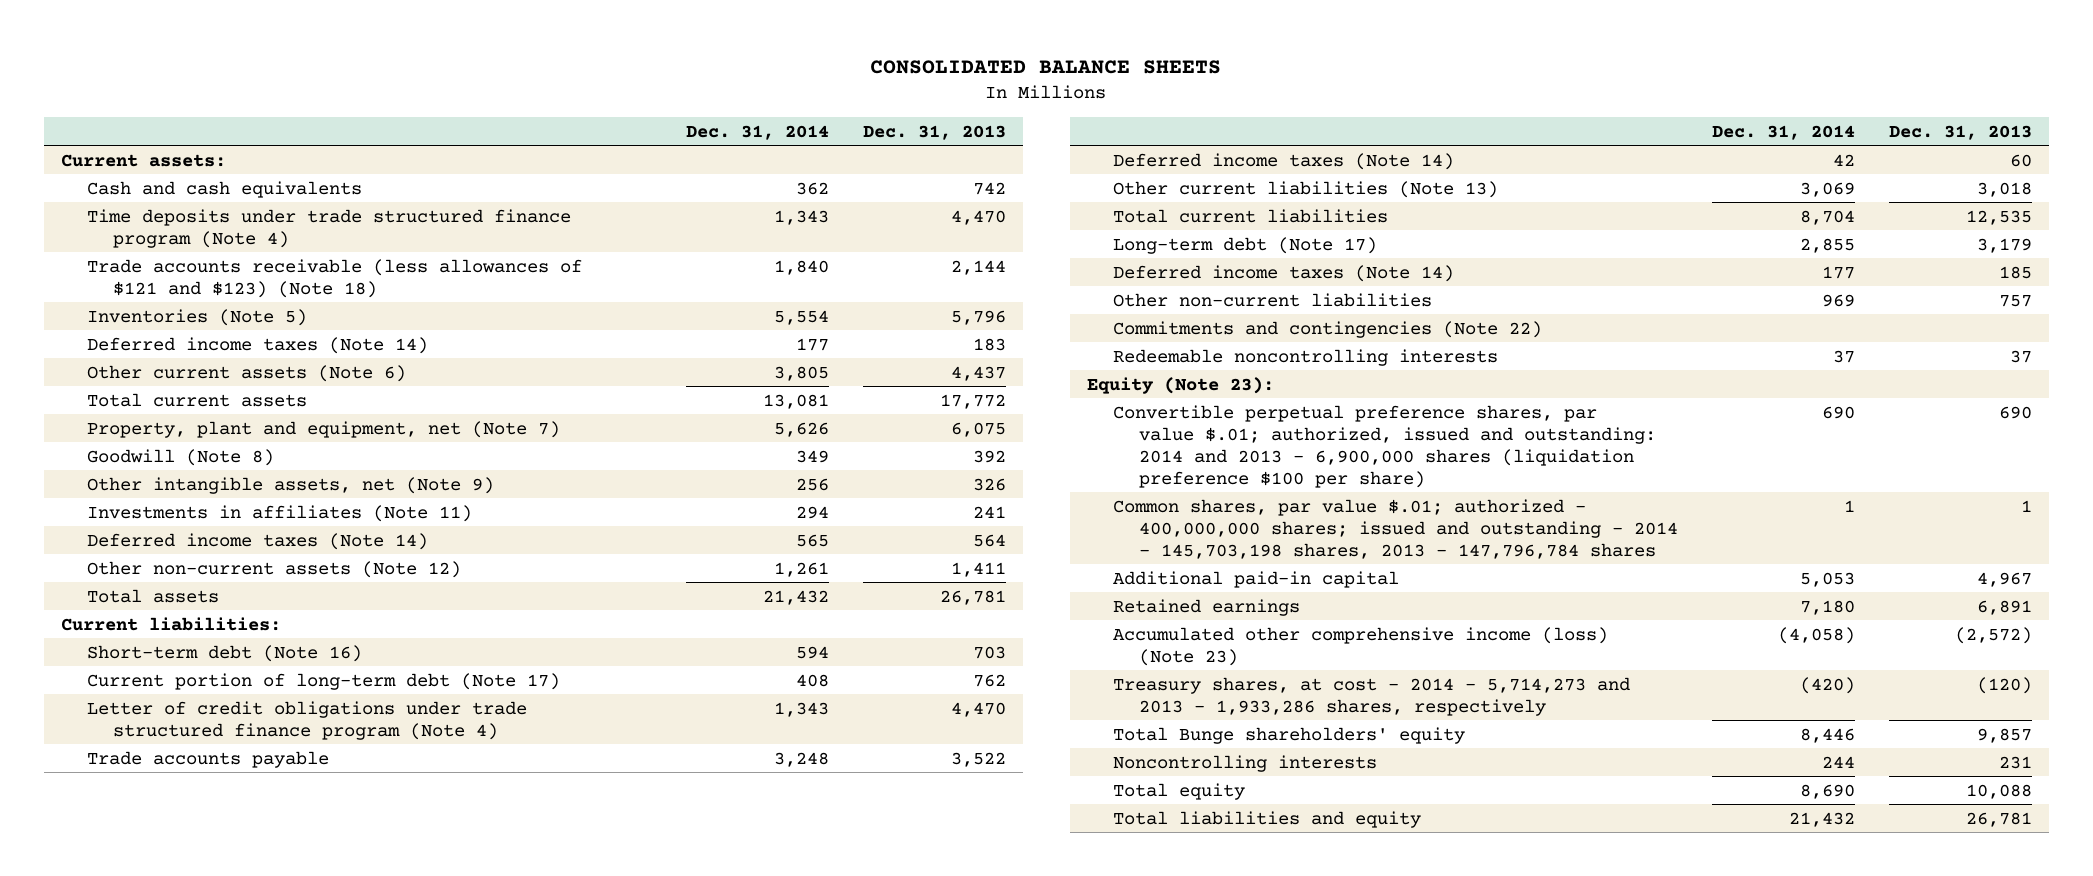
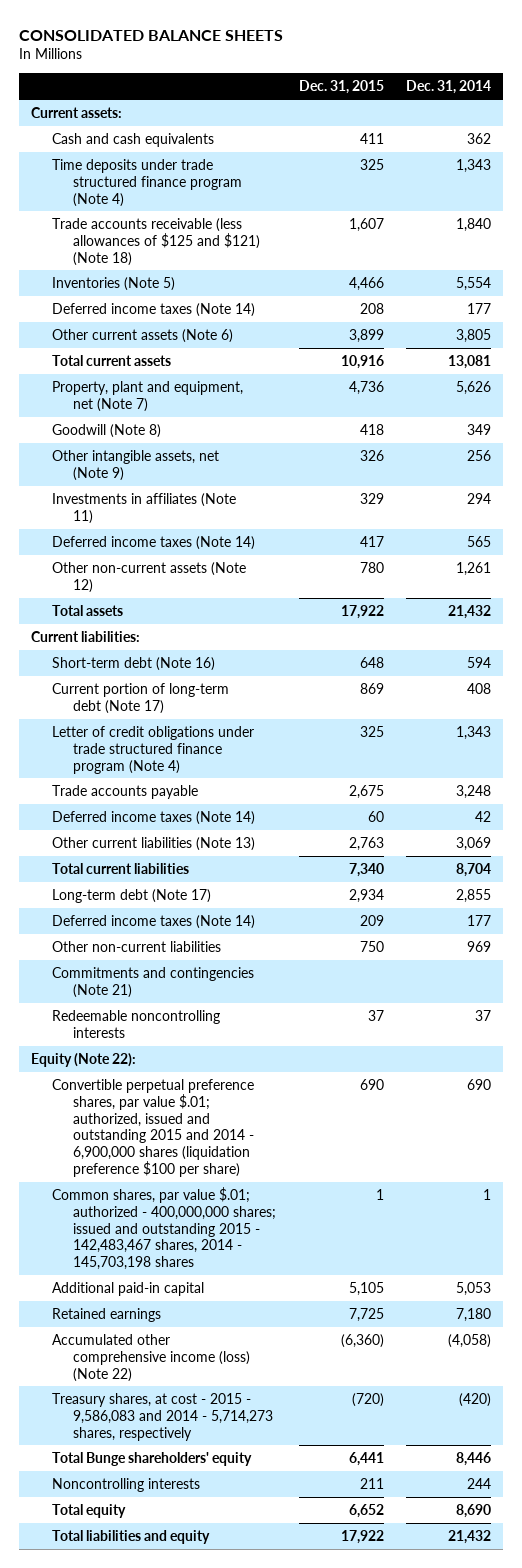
- | Dec. 31, 2014 | Dec. 31, 2013
+ | Dec. 31, 2015 | Dec. 31, 2014
- Trade accounts receivable (less allowances of $121 and $123) (Note 18) | 1,840 | 2,144
+ Trade accounts receivable (less allowances of $125 and $121) (Note 18) | 1,607 | 1,840
- Commitments and contingencies (Note 22)
+ Commitments and contingencies (Note 21)
- Equity (Note 23):
- Convertible perpetual preference shares, par value $.01; authorized, issued and outstanding: 2014 and 2013 - 6,900,000 shares (liquidation preference $100 per share) | 690 | 690
- Common shares, par value $.01; authorized - 400,000,000 shares; issued and outstanding - 2014 - 145,703,198 shares, 2013 - 147,796,784 shares | 1 | 1
+ Equity (Note 22):
+ Convertible perpetual preference shares, par value $.01; authorized, issued and outstanding 2015 and 2014 - 6,900,000 shares (liquidation preference $100 per share) | 690 | 690
+ Common shares, par value $.01; authorized - 400,000,000 shares; issued and outstanding 2015 - 142,483,467 shares, 2014 - 145,703,198 shares | 1 | 1
- Accumulated other comprehensive income (loss) (Note 23) | (4,058) | (2,572)
- Treasury shares, at cost - 2014 - 5,714,273 and 2013 - 1,933,286 shares, respectively | (420) | (120)
+ Accumulated other comprehensive income (loss) (Note 22) | (6,360) | (4,058)
+ Treasury shares, at cost - 2015 - 9,586,083 and 2014 - 5,714,273 shares, respectively | (720) | (420)

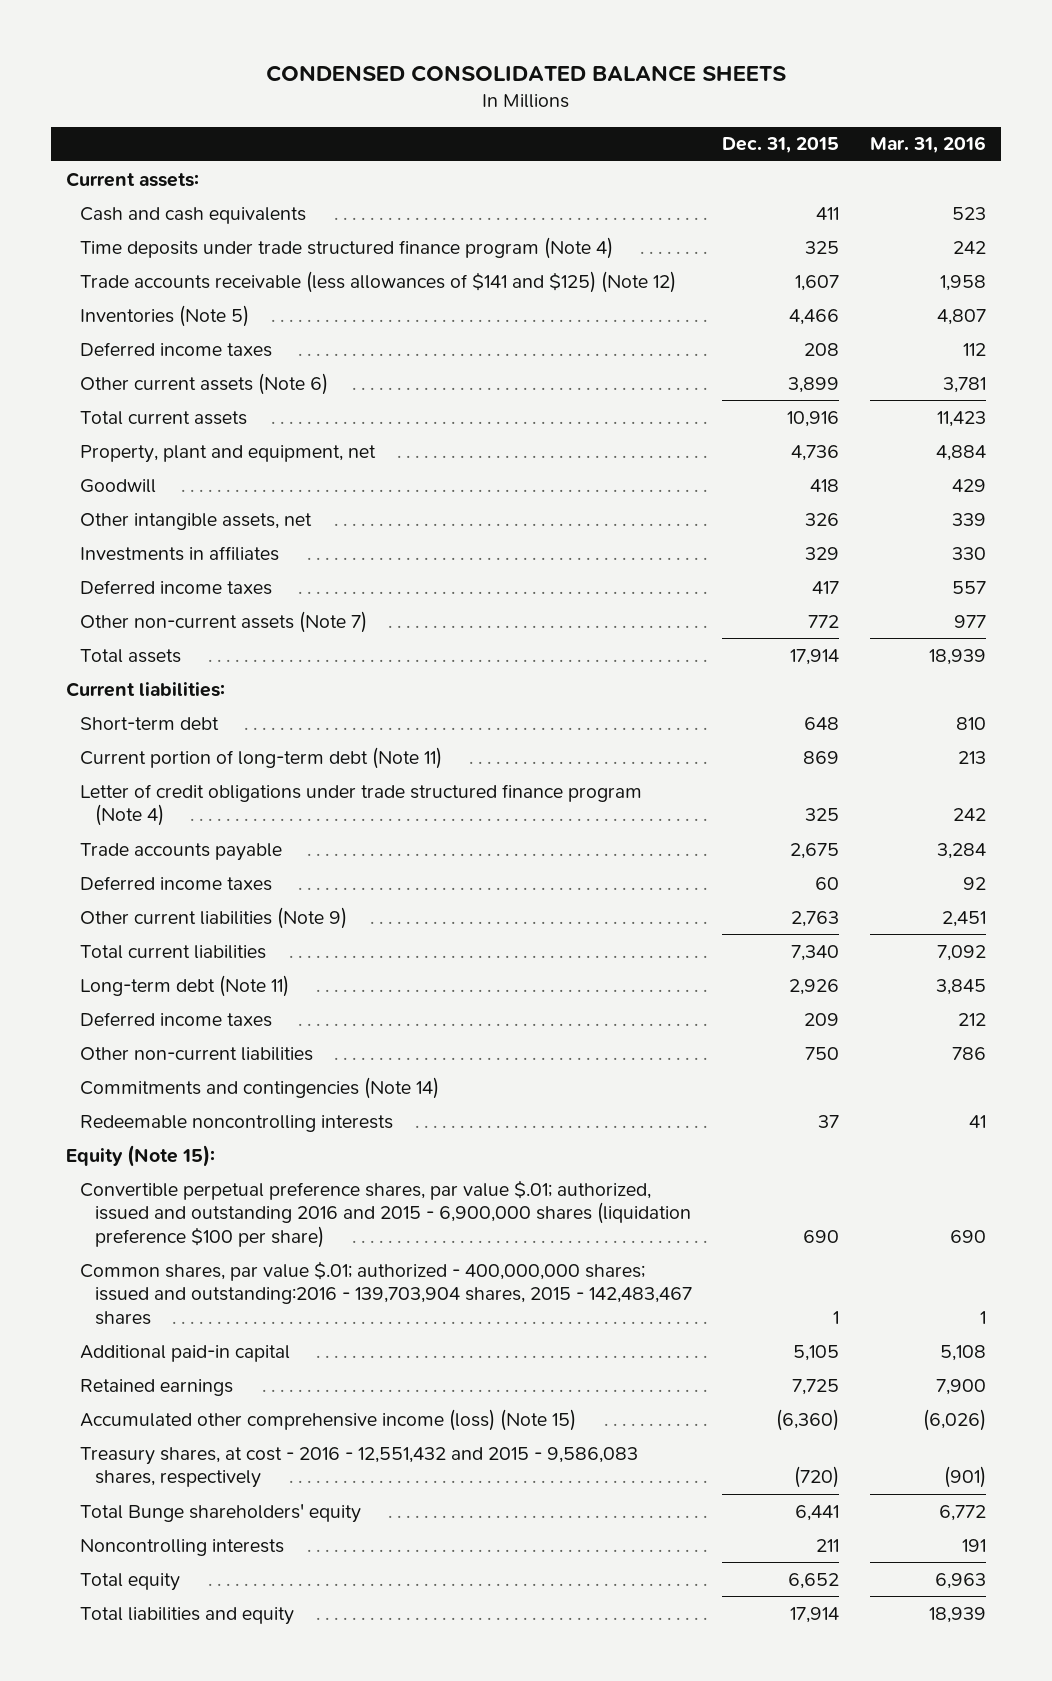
- CONSOLIDATED BALANCE SHEETS
+ CONDENSED CONSOLIDATED BALANCE SHEETS
- | Dec. 31, 2015 | Dec. 31, 2014
+ | Dec. 31, 2015 | Mar. 31, 2016
- Trade accounts receivable (less allowances of $125 and $121) (Note 18) | 1,607 | 1,840
+ Trade accounts receivable (less allowances of $141 and $125) (Note 12) | 1,607 | 1,958
- Deferred income taxes (Note 14) | 208 | 177
+ Deferred income taxes | 208 | 112
- Property, plant and equipment, net (Note 7) | 4,736 | 5,626
- Goodwill (Note 8) | 418 | 349
- Other intangible assets, net (Note 9) | 326 | 256
- Investments in affiliates (Note 11) | 329 | 294
- Deferred income taxes (Note 14) | 417 | 565
- Other non-current assets (Note 12) | 780 | 1,261
- Total assets | 17,922 | 21,432
+ Property, plant and equipment, net | 4,736 | 4,884
+ Goodwill | 418 | 429
+ Other intangible assets, net | 326 | 339
+ Investments in affiliates | 329 | 330
+ Deferred income taxes | 417 | 557
+ Other non-current assets (Note 7) | 772 | 977
+ Total assets | 17,914 | 18,939
- Short-term debt (Note 16) | 648 | 594
- Current portion of long-term debt (Note 17) | 869 | 408
+ Short-term debt | 648 | 810
+ Current portion of long-term debt (Note 11) | 869 | 213
- Deferred income taxes (Note 14) | 60 | 42
- Other current liabilities (Note 13) | 2,763 | 3,069
+ Deferred income taxes | 60 | 92
+ Other current liabilities (Note 9) | 2,763 | 2,451
- Long-term debt (Note 17) | 2,934 | 2,855
- Deferred income taxes (Note 14) | 209 | 177
+ Long-term debt (Note 11) | 2,926 | 3,845
+ Deferred income taxes | 209 | 212
- Commitments and contingencies (Note 21)
+ Commitments and contingencies (Note 14)
- Equity (Note 22):
- Convertible perpetual preference shares, par value $.01; authorized, issued and outstanding 2015 and 2014 - 6,900,000 shares (liquidation preference $100 per share) | 690 | 690
- Common shares, par value $.01; authorized - 400,000,000 shares; issued and outstanding 2015 - 142,483,467 shares, 2014 - 145,703,198 shares | 1 | 1
+ Equity (Note 15):
+ Convertible perpetual preference shares, par value $.01; authorized, issued and outstanding 2016 and 2015 - 6,900,000 shares (liquidation preference $100 per share) | 690 | 690
+ Common shares, par value $.01; authorized - 400,000,000 shares; issued and outstanding:2016 - 139,703,904 shares, 2015 - 142,483,467 shares | 1 | 1
- Accumulated other comprehensive income (loss) (Note 22) | (6,360) | (4,058)
- Treasury shares, at cost - 2015 - 9,586,083 and 2014 - 5,714,273 shares, respectively | (720) | (420)
+ Accumulated other comprehensive income (loss) (Note 15) | (6,360) | (6,026)
+ Treasury shares, at cost - 2016 - 12,551,432 and 2015 - 9,586,083 shares, respectively | (720) | (901)
- Total liabilities and equity | 17,922 | 21,432
+ Total liabilities and equity | 17,914 | 18,939

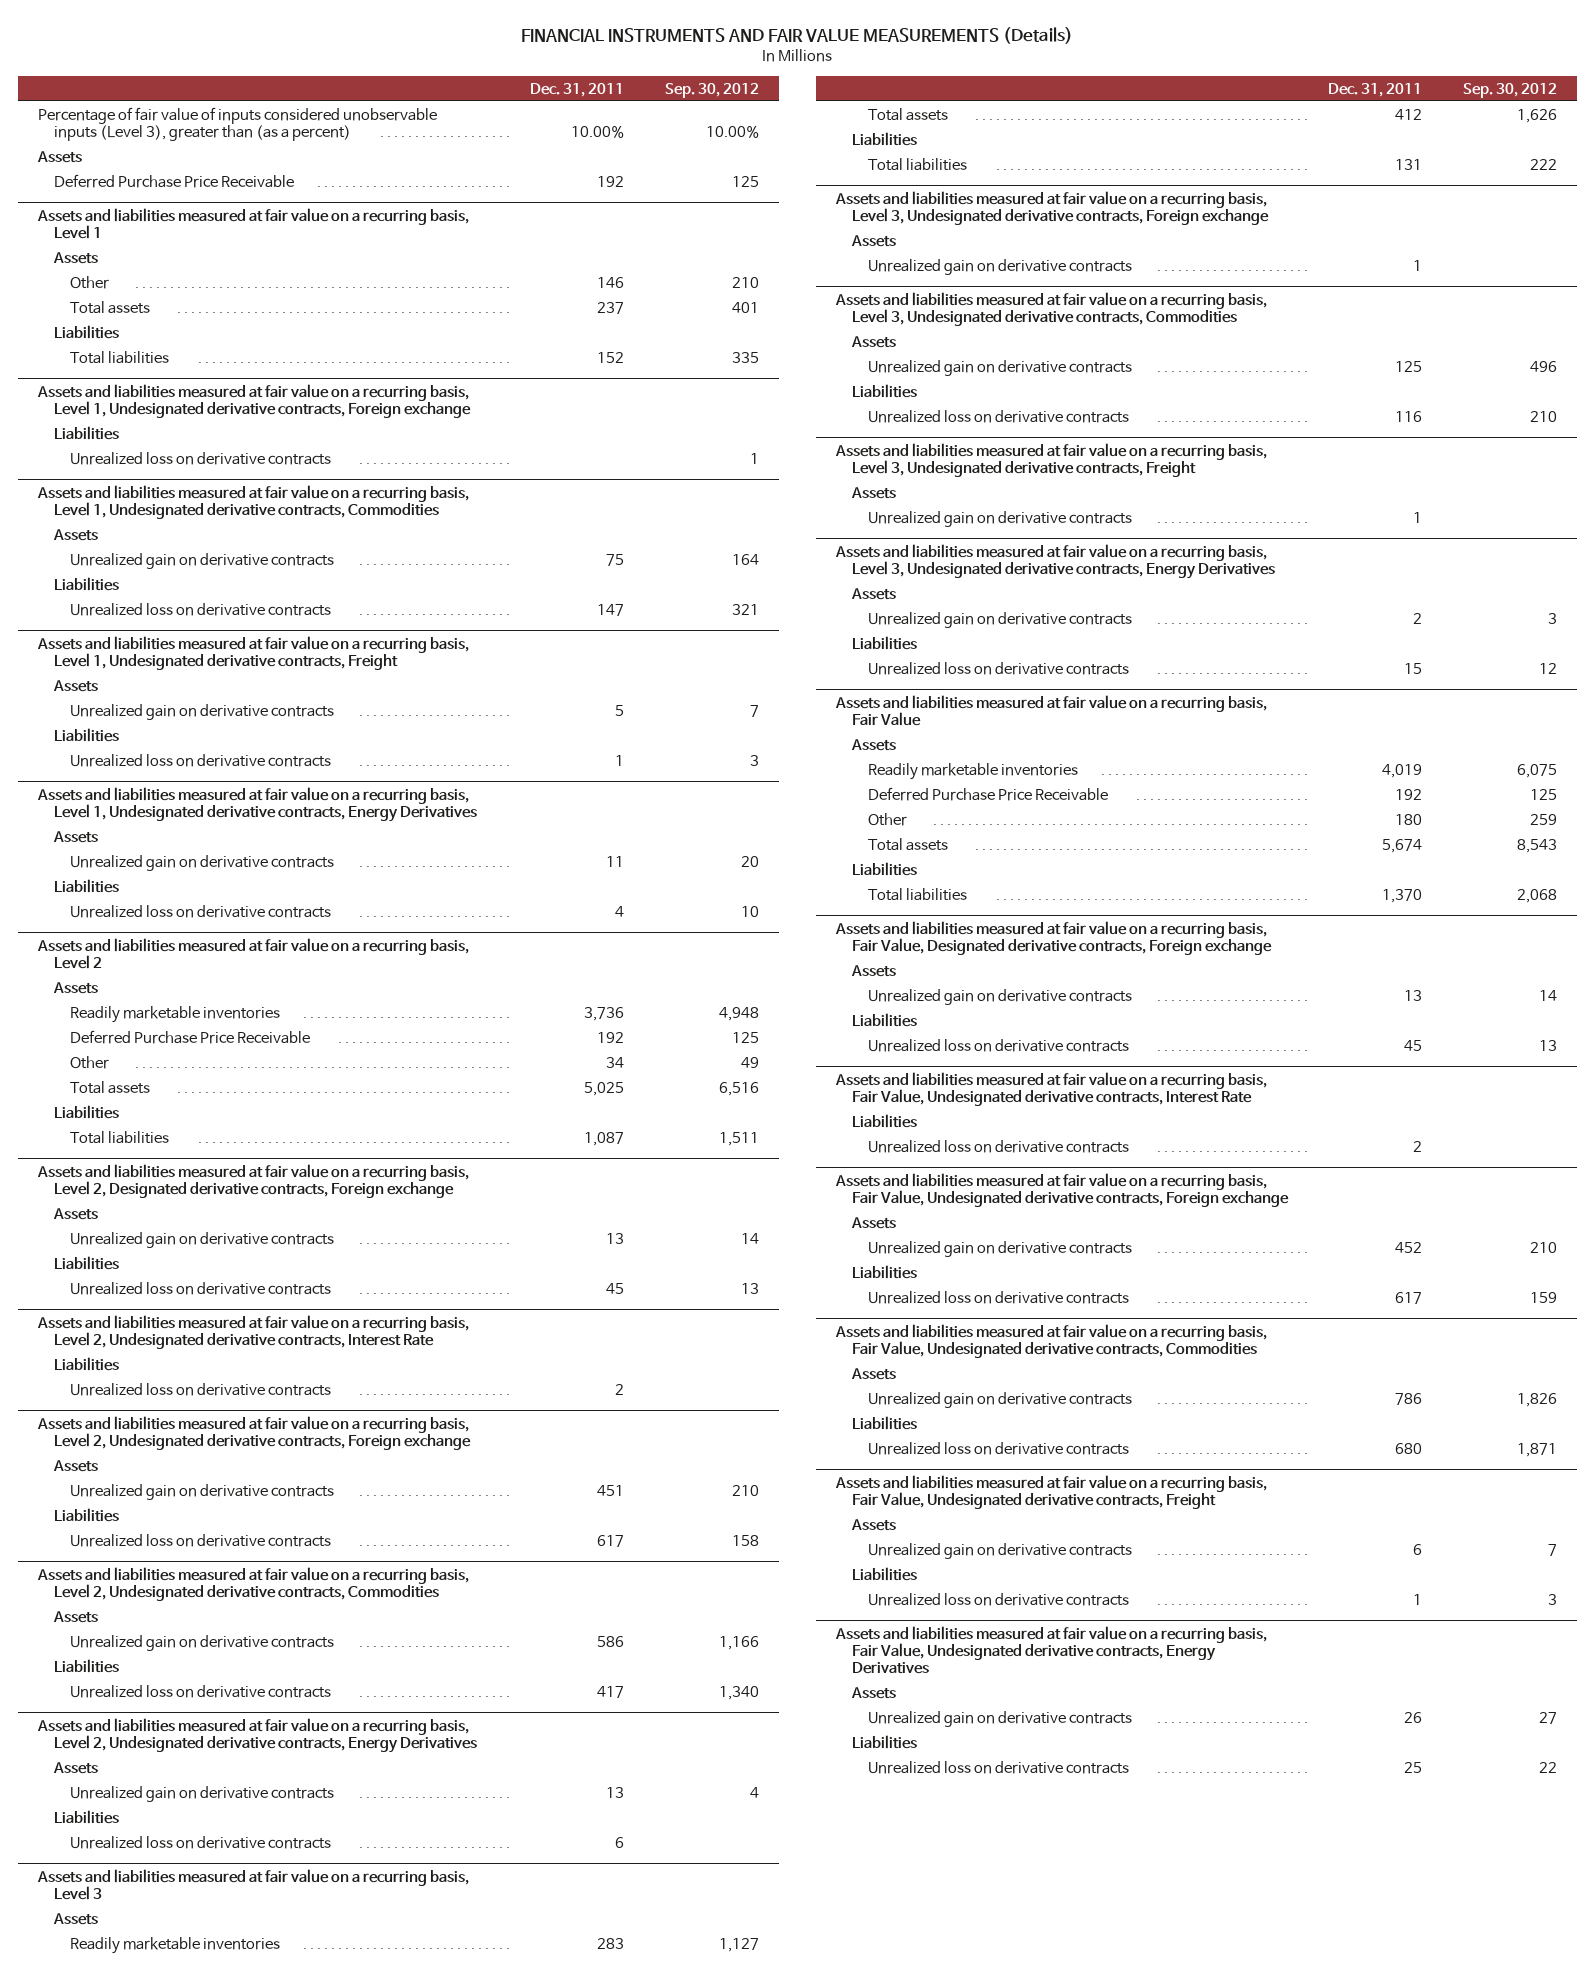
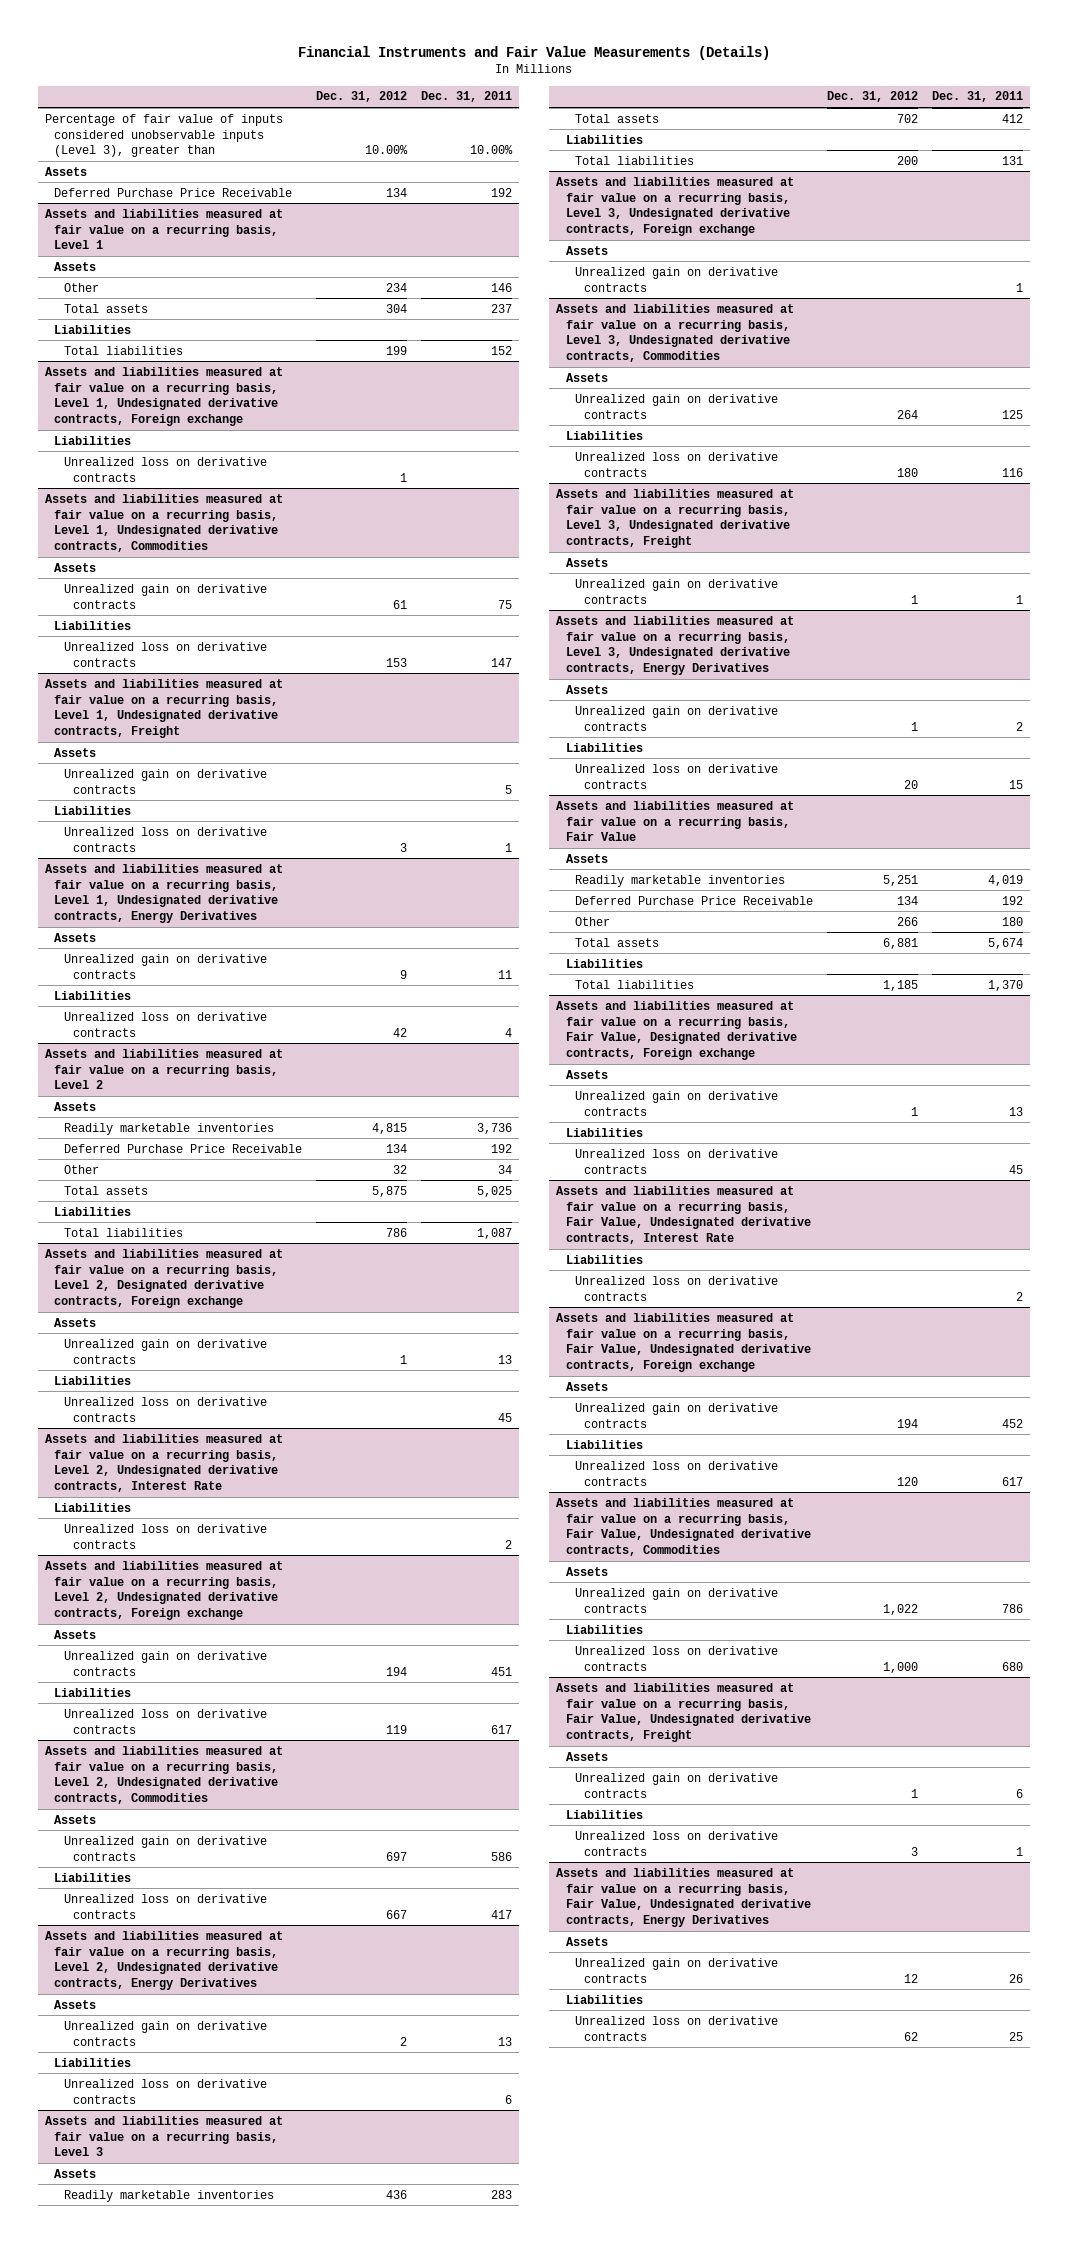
- FINANCIAL INSTRUMENTS AND FAIR VALUE MEASUREMENTS (Details)
+ Financial Instruments and Fair Value Measurements (Details)
- | Dec. 31, 2011 | Sep. 30, 2012
+ | Dec. 31, 2012 | Dec. 31, 2011
- Percentage of fair value of inputs considered unobservable inputs (Level 3), greater than (as a percent) | 10.00% | 10.00%
+ Percentage of fair value of inputs considered unobservable inputs (Level 3), greater than | 10.00% | 10.00%

